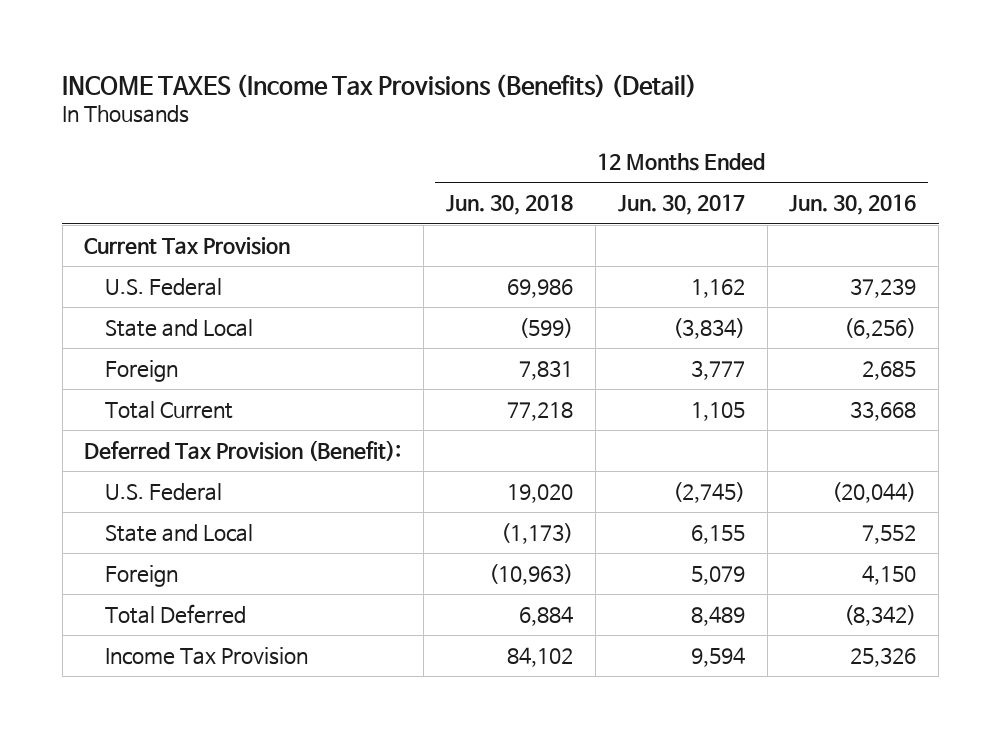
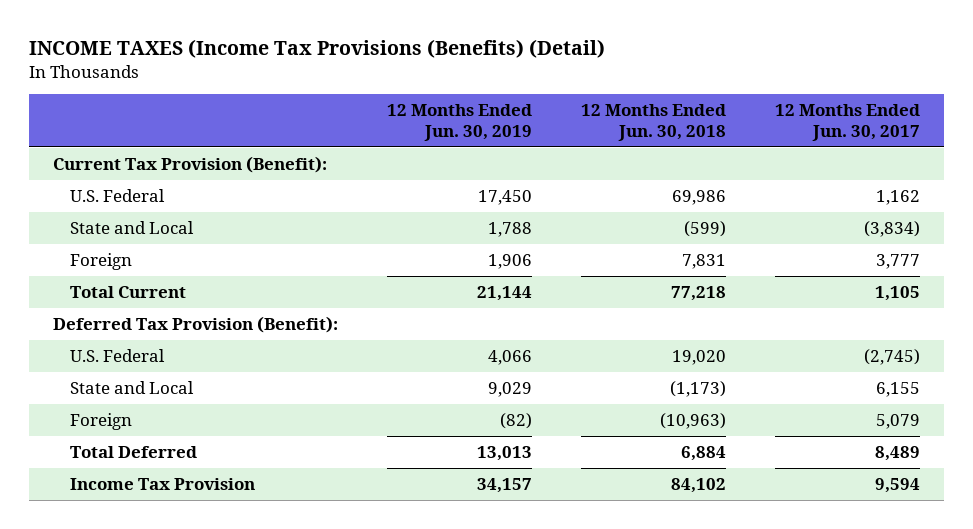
- | 12 Months Ended Jun. 30, 2018 | 12 Months Ended Jun. 30, 2017 | 12 Months Ended Jun. 30, 2016
+ | 12 Months Ended Jun. 30, 2019 | 12 Months Ended Jun. 30, 2018 | 12 Months Ended Jun. 30, 2017
- Current Tax Provision
+ Current Tax Provision (Benefit):

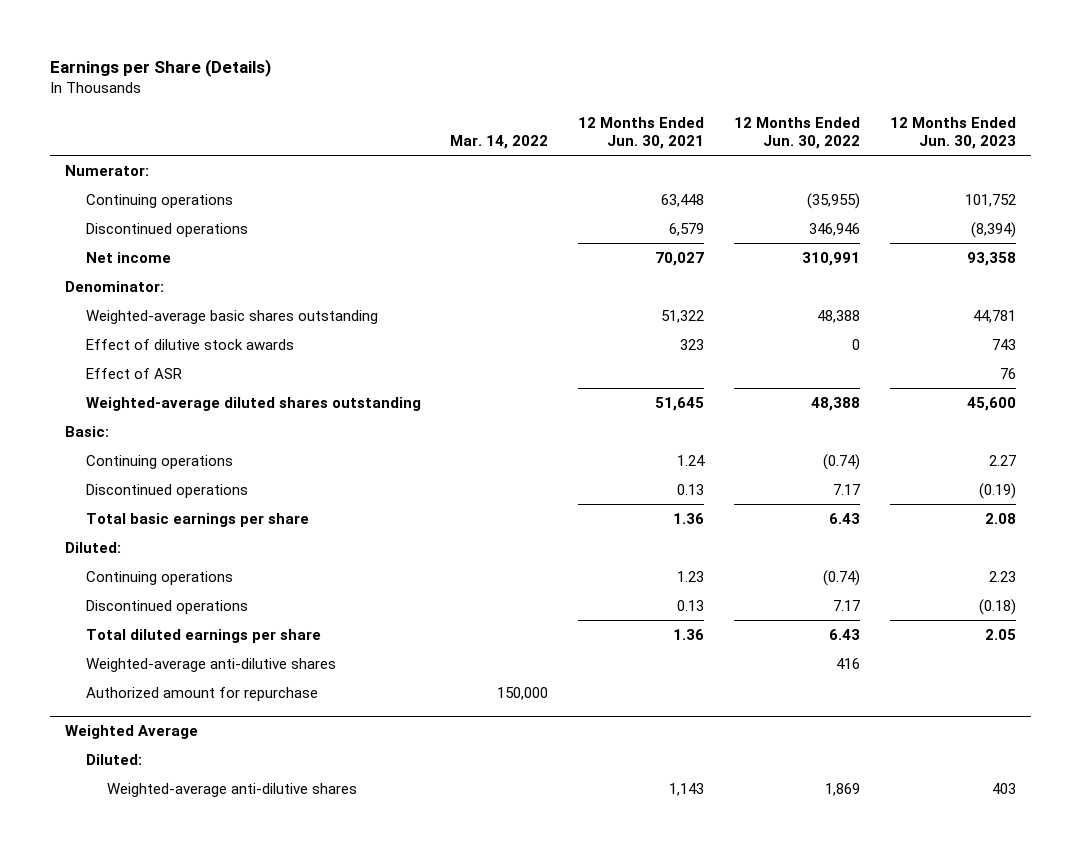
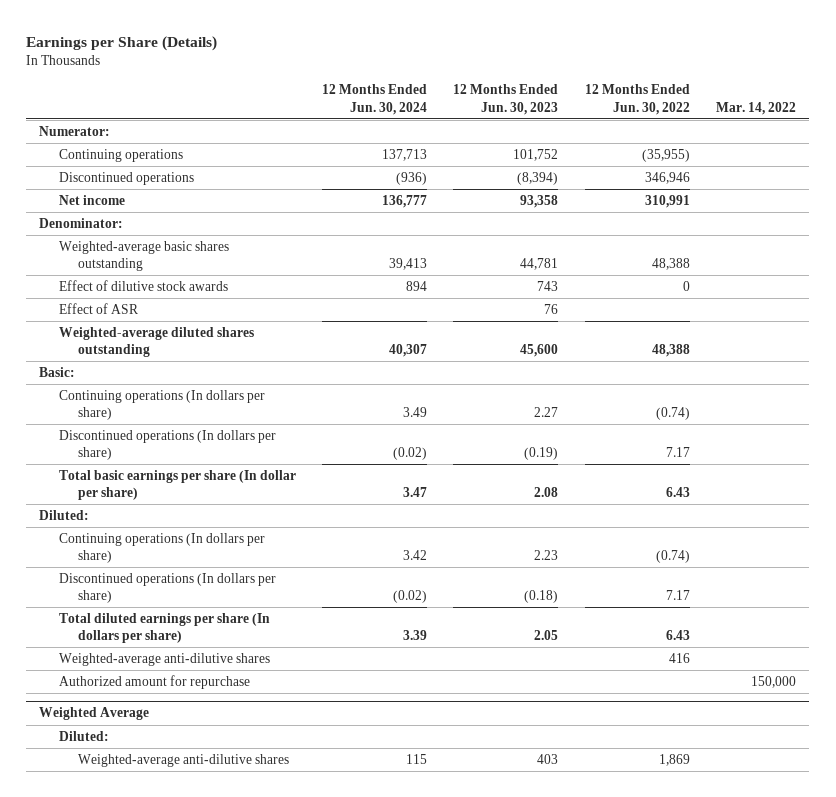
- | Mar. 14, 2022 | 12 Months Ended Jun. 30, 2021 | 12 Months Ended Jun. 30, 2022 | 12 Months Ended Jun. 30, 2023
+ | 12 Months Ended Jun. 30, 2024 | 12 Months Ended Jun. 30, 2023 | 12 Months Ended Jun. 30, 2022 | Mar. 14, 2022
- Continuing operations | | 1.24 | (0.74) | 2.27
- Discontinued operations | | 0.13 | 7.17 | (0.19)
- Total basic earnings per share | | 1.36 | 6.43 | 2.08
+ Continuing operations (In dollars per share) | 3.49 | 2.27 | (0.74) |
+ Discontinued operations (In dollars per share) | (0.02) | (0.19) | 7.17 |
+ Total basic earnings per share (In dollar per share) | 3.47 | 2.08 | 6.43 |
- Continuing operations | | 1.23 | (0.74) | 2.23
- Discontinued operations | | 0.13 | 7.17 | (0.18)
- Total diluted earnings per share | | 1.36 | 6.43 | 2.05
+ Continuing operations (In dollars per share) | 3.42 | 2.23 | (0.74) |
+ Discontinued operations (In dollars per share) | (0.02) | (0.18) | 7.17 |
+ Total diluted earnings per share (In dollars per share) | 3.39 | 2.05 | 6.43 |

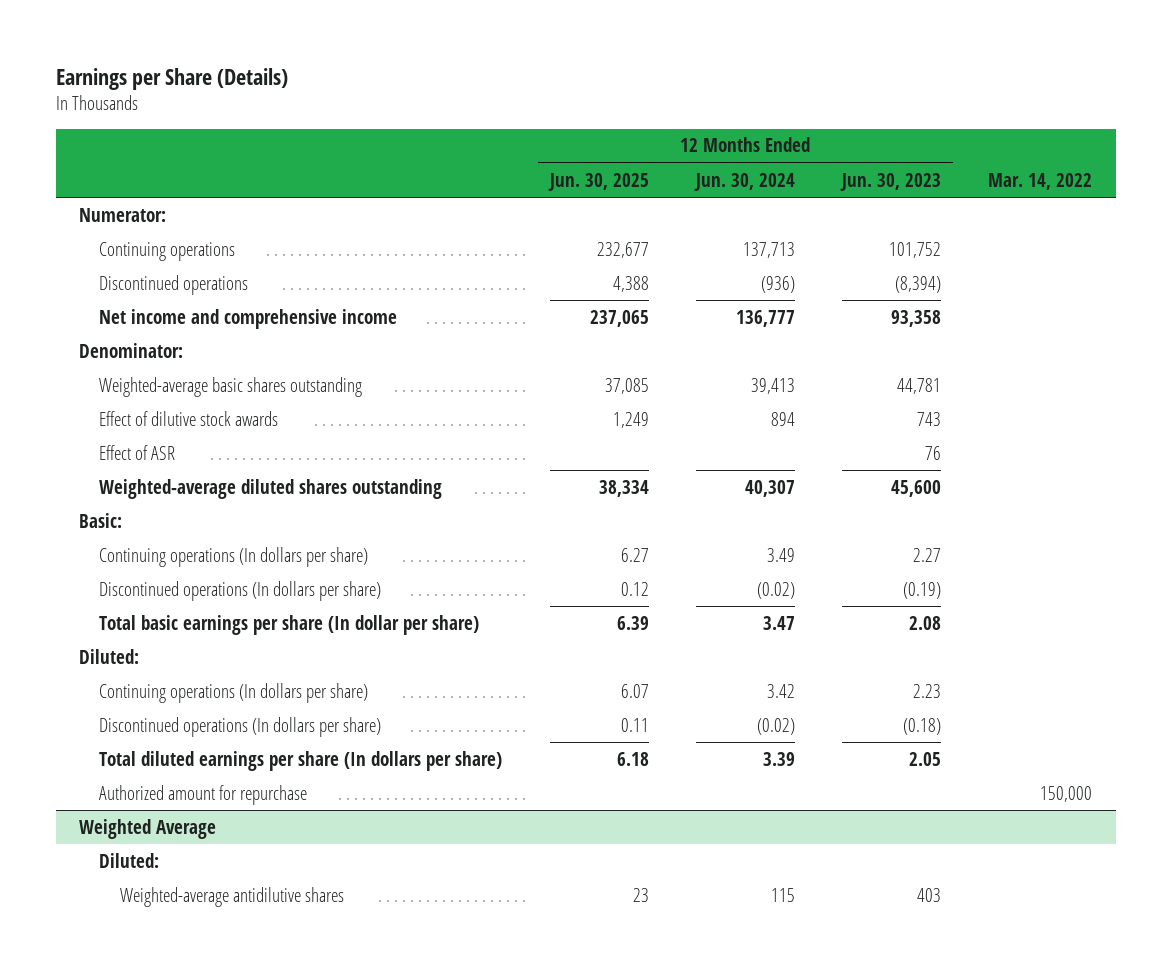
- | 12 Months Ended Jun. 30, 2024 | 12 Months Ended Jun. 30, 2023 | 12 Months Ended Jun. 30, 2022 | Mar. 14, 2022
+ | 12 Months Ended Jun. 30, 2025 | 12 Months Ended Jun. 30, 2024 | 12 Months Ended Jun. 30, 2023 | Mar. 14, 2022
- Net income | 136,777 | 93,358 | 310,991 |
+ Net income and comprehensive income | 237,065 | 136,777 | 93,358 |
- Weighted-average anti-dilutive shares | | | 416 |
@ Weighted Average
- Weighted-average anti-dilutive shares | 115 | 403 | 1,869 |
+ Weighted-average antidilutive shares | 23 | 115 | 403 |

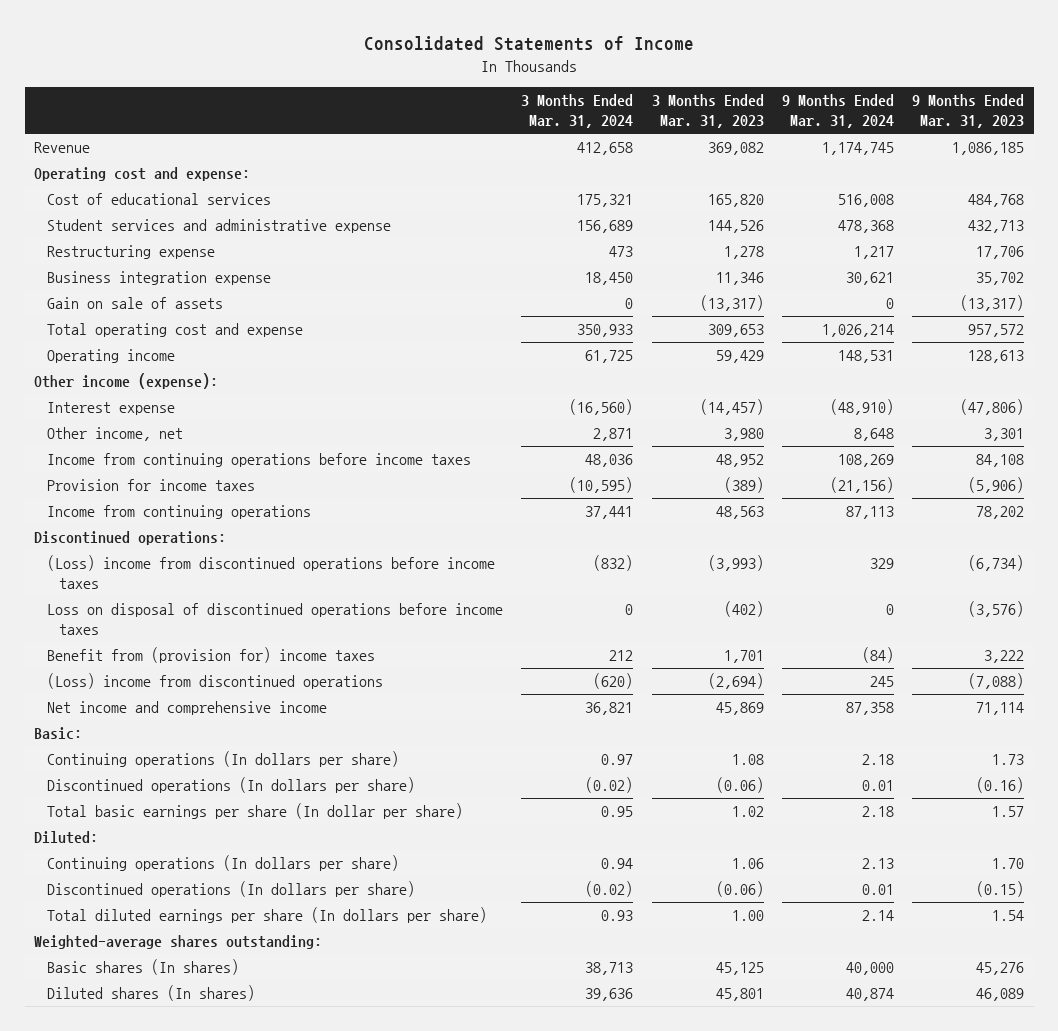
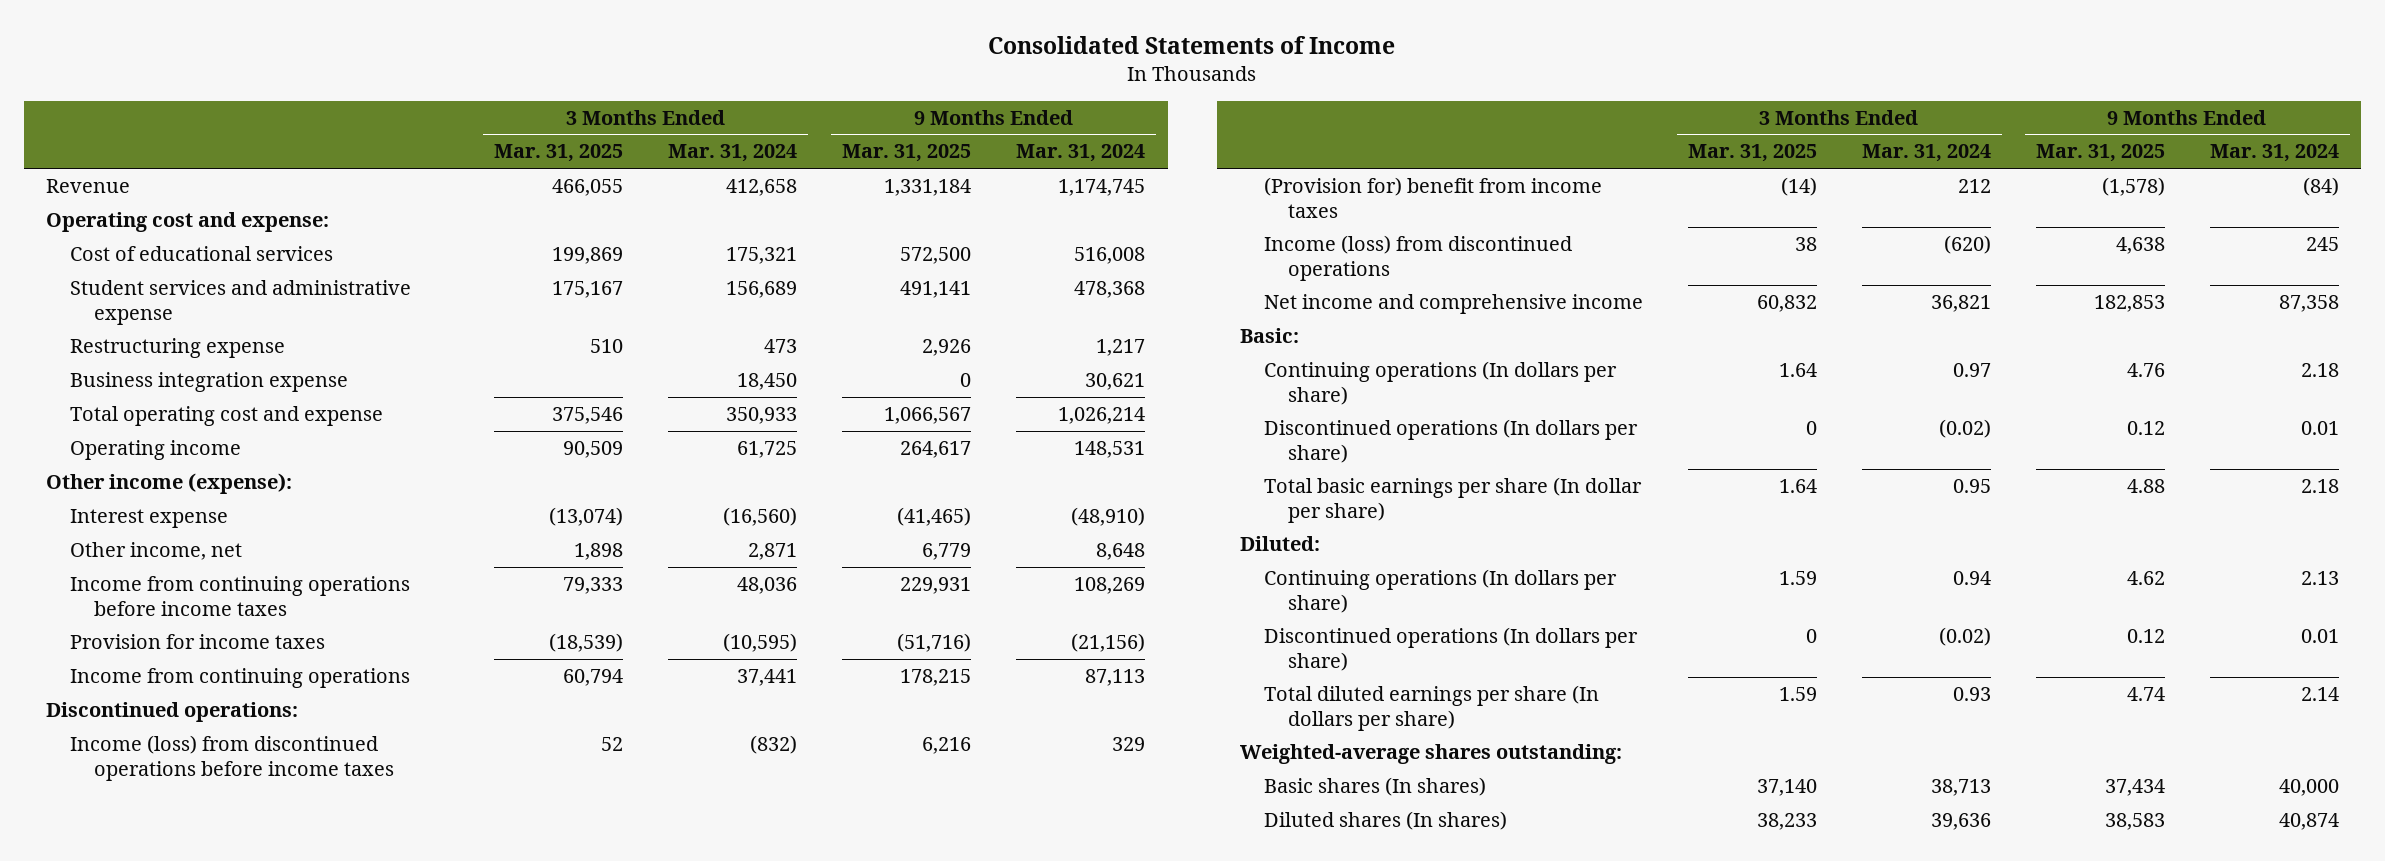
- | 3 Months Ended Mar. 31, 2024 | 3 Months Ended Mar. 31, 2023 | 9 Months Ended Mar. 31, 2024 | 9 Months Ended Mar. 31, 2023
+ | 3 Months Ended Mar. 31, 2025 | 3 Months Ended Mar. 31, 2024 | 9 Months Ended Mar. 31, 2025 | 9 Months Ended Mar. 31, 2024
- Gain on sale of assets | 0 | (13,317) | 0 | (13,317)
- (Loss) income from discontinued operations before income taxes | (832) | (3,993) | 329 | (6,734)
- Loss on disposal of discontinued operations before income taxes | 0 | (402) | 0 | (3,576)
- Benefit from (provision for) income taxes | 212 | 1,701 | (84) | 3,222
- (Loss) income from discontinued operations | (620) | (2,694) | 245 | (7,088)
+ Income (loss) from discontinued operations before income taxes | 52 | (832) | 6,216 | 329
+ (Provision for) benefit from income taxes | (14) | 212 | (1,578) | (84)
+ Income (loss) from discontinued operations | 38 | (620) | 4,638 | 245

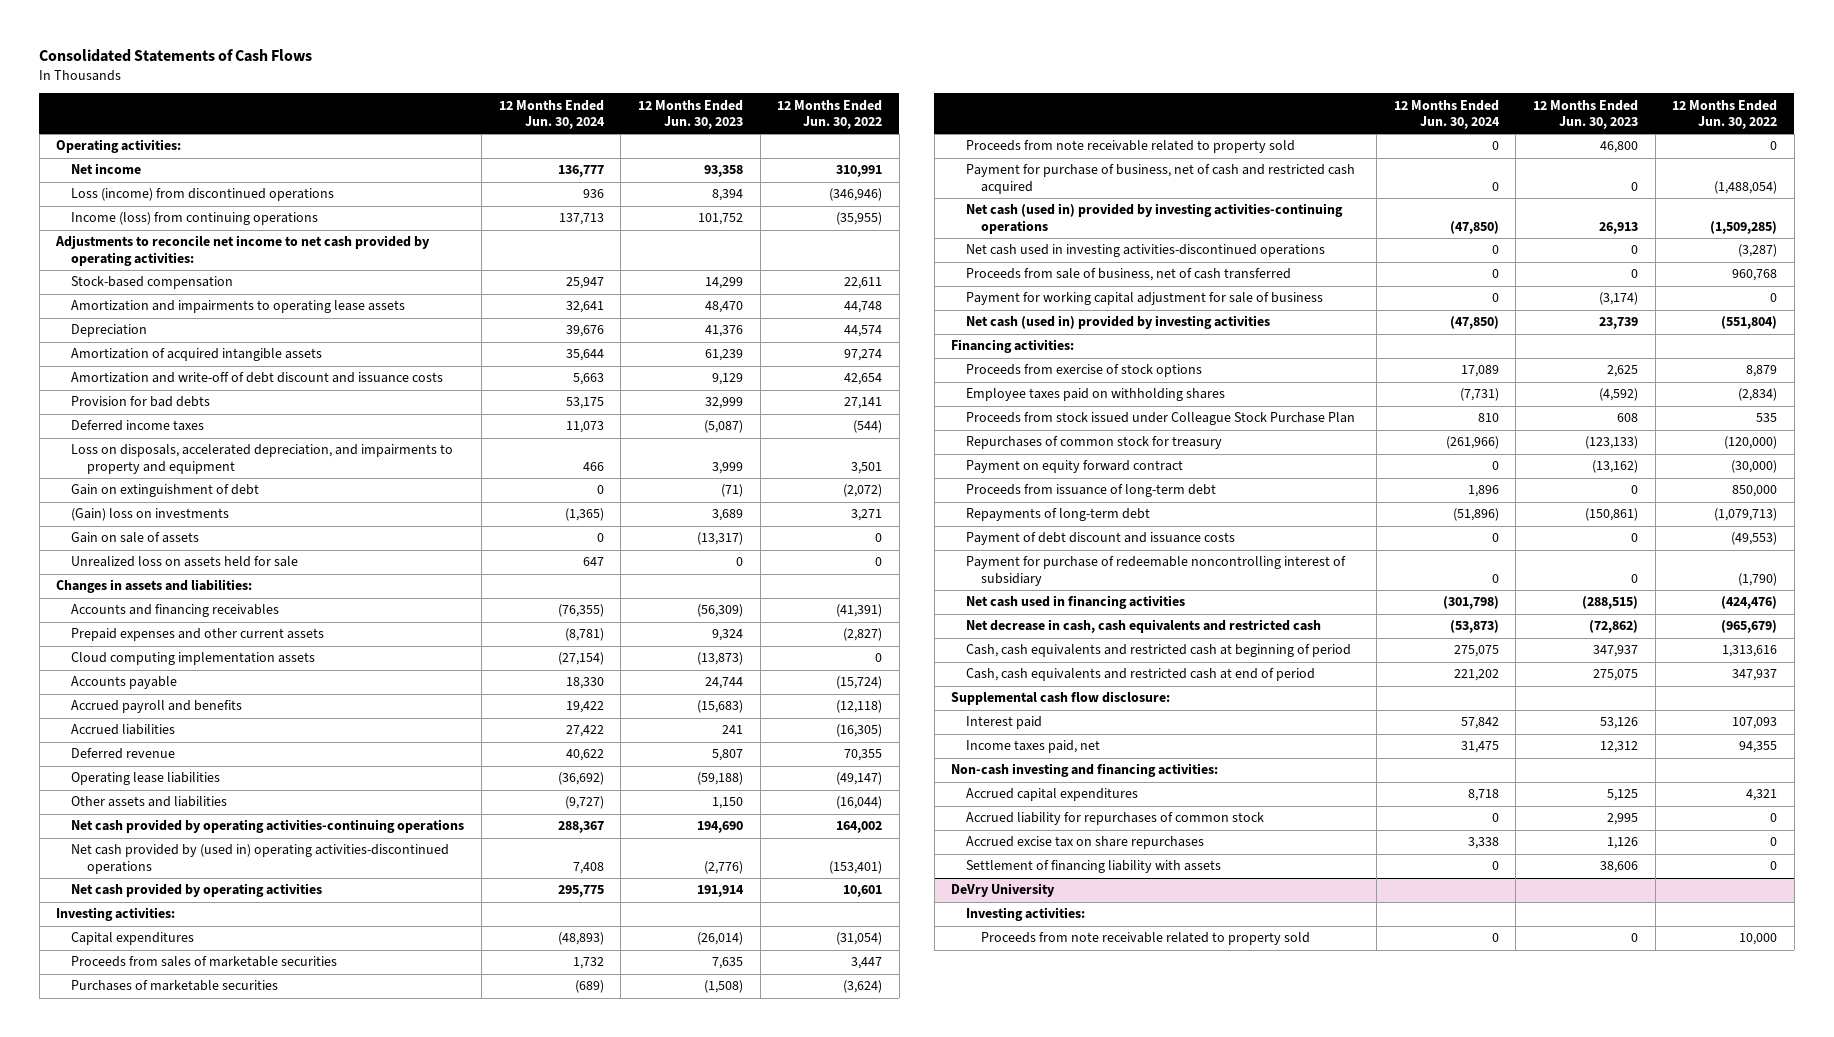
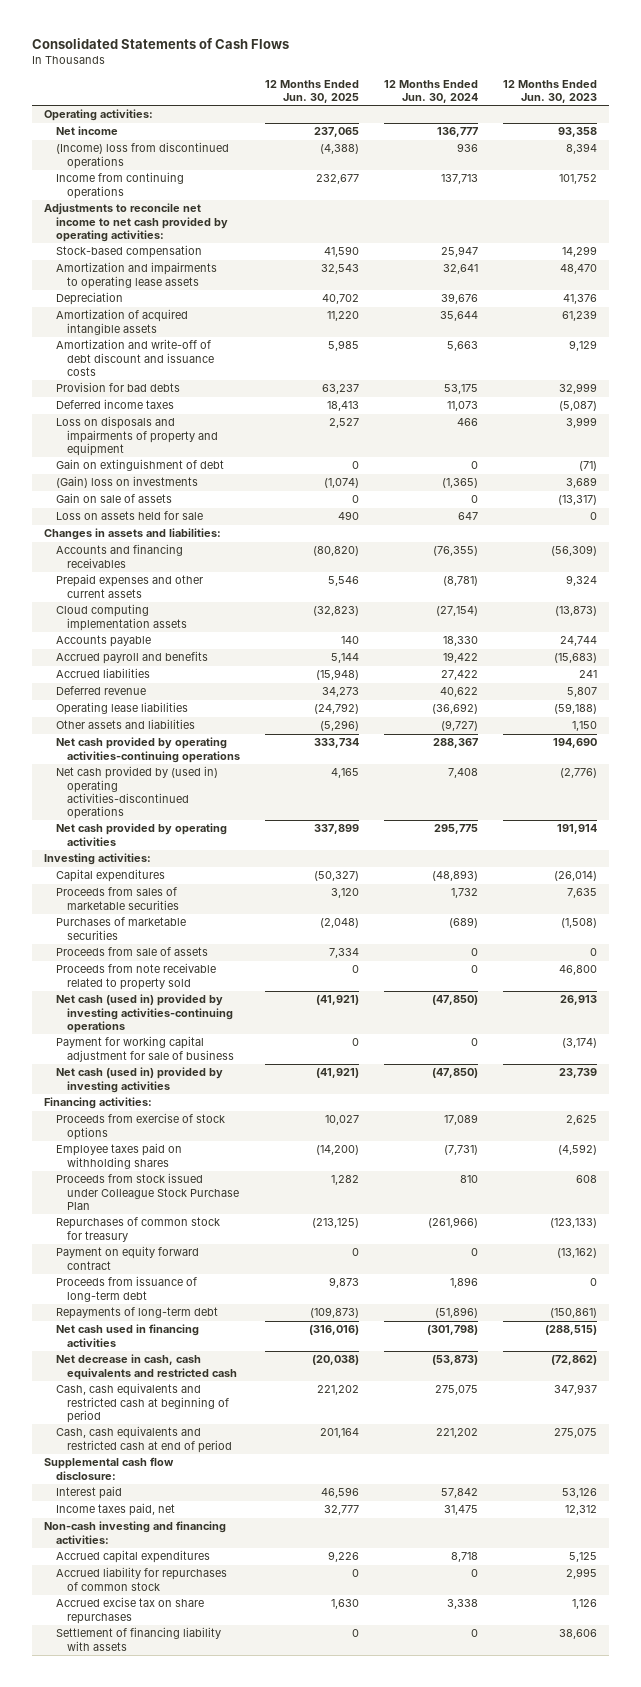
- | 12 Months Ended Jun. 30, 2024 | 12 Months Ended Jun. 30, 2023 | 12 Months Ended Jun. 30, 2022
+ | 12 Months Ended Jun. 30, 2025 | 12 Months Ended Jun. 30, 2024 | 12 Months Ended Jun. 30, 2023
- Loss (income) from discontinued operations | 936 | 8,394 | (346,946)
- Income (loss) from continuing operations | 137,713 | 101,752 | (35,955)
+ (Income) loss from discontinued operations | (4,388) | 936 | 8,394
+ Income from continuing operations | 232,677 | 137,713 | 101,752
- Loss on disposals, accelerated depreciation, and impairments to property and equipment | 466 | 3,999 | 3,501
+ Loss on disposals and impairments of property and equipment | 2,527 | 466 | 3,999
- Unrealized loss on assets held for sale | 647 | 0 | 0
+ Loss on assets held for sale | 490 | 647 | 0
+ Proceeds from sale of assets | 7,334 | 0 | 0
- Payment for purchase of business, net of cash and restricted cash acquired | 0 | 0 | (1,488,054)
- Net cash used in investing activities-discontinued operations | 0 | 0 | (3,287)
- Proceeds from sale of business, net of cash transferred | 0 | 0 | 960,768
- Payment of debt discount and issuance costs | 0 | 0 | (49,553)
- Payment for purchase of redeemable noncontrolling interest of subsidiary | 0 | 0 | (1,790)
- DeVry University
- Investing activities:
- Proceeds from note receivable related to property sold | 0 | 0 | 10,000

